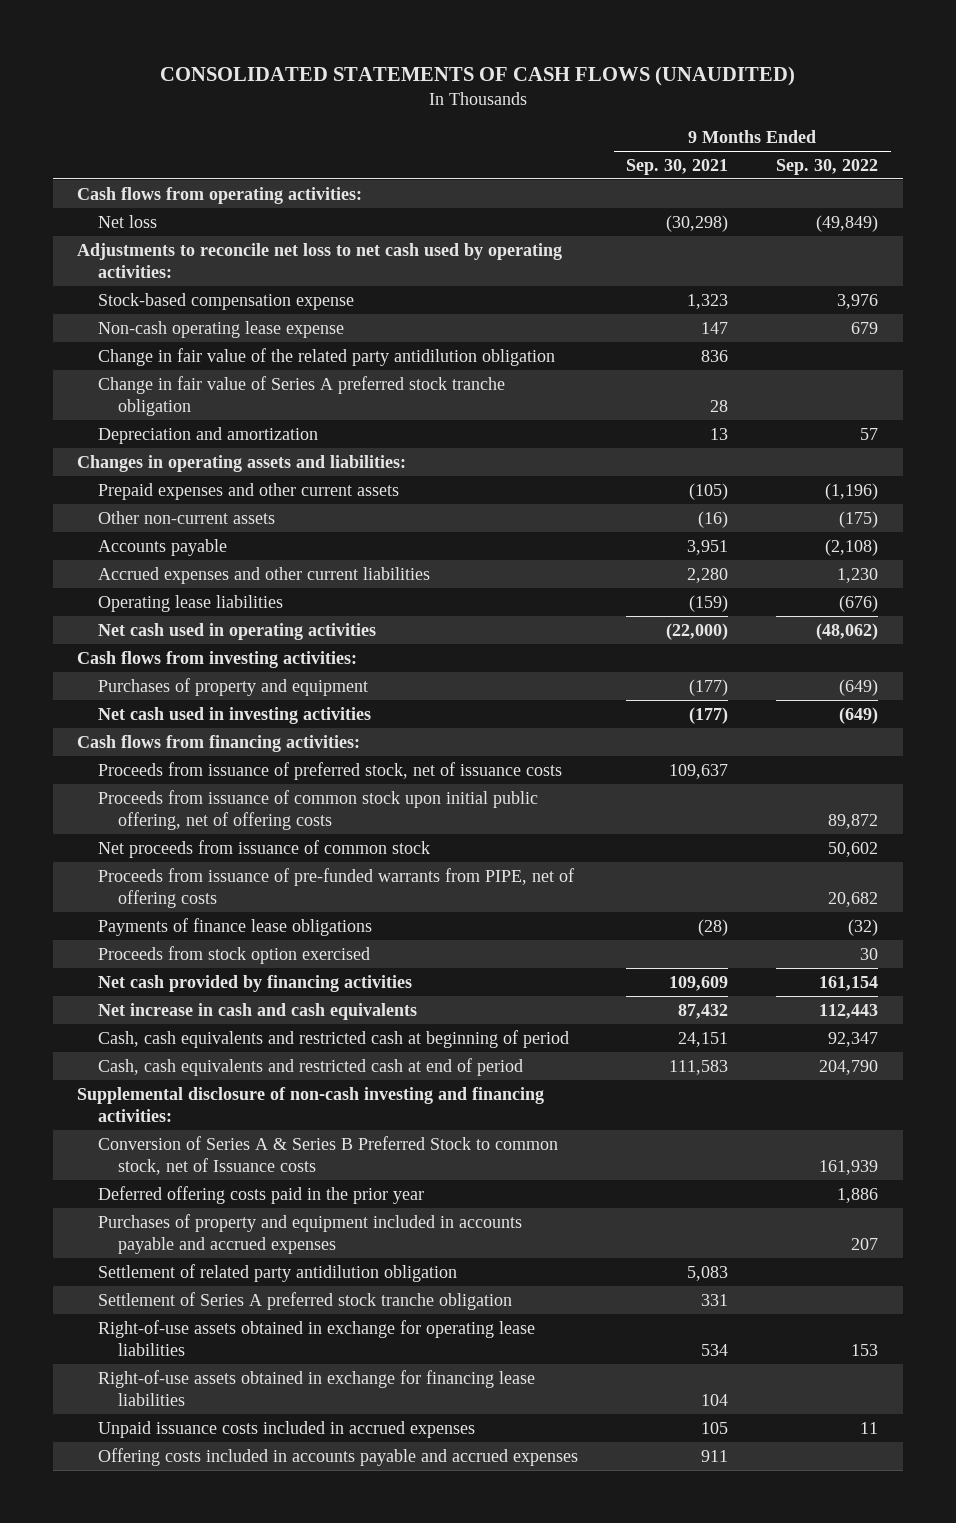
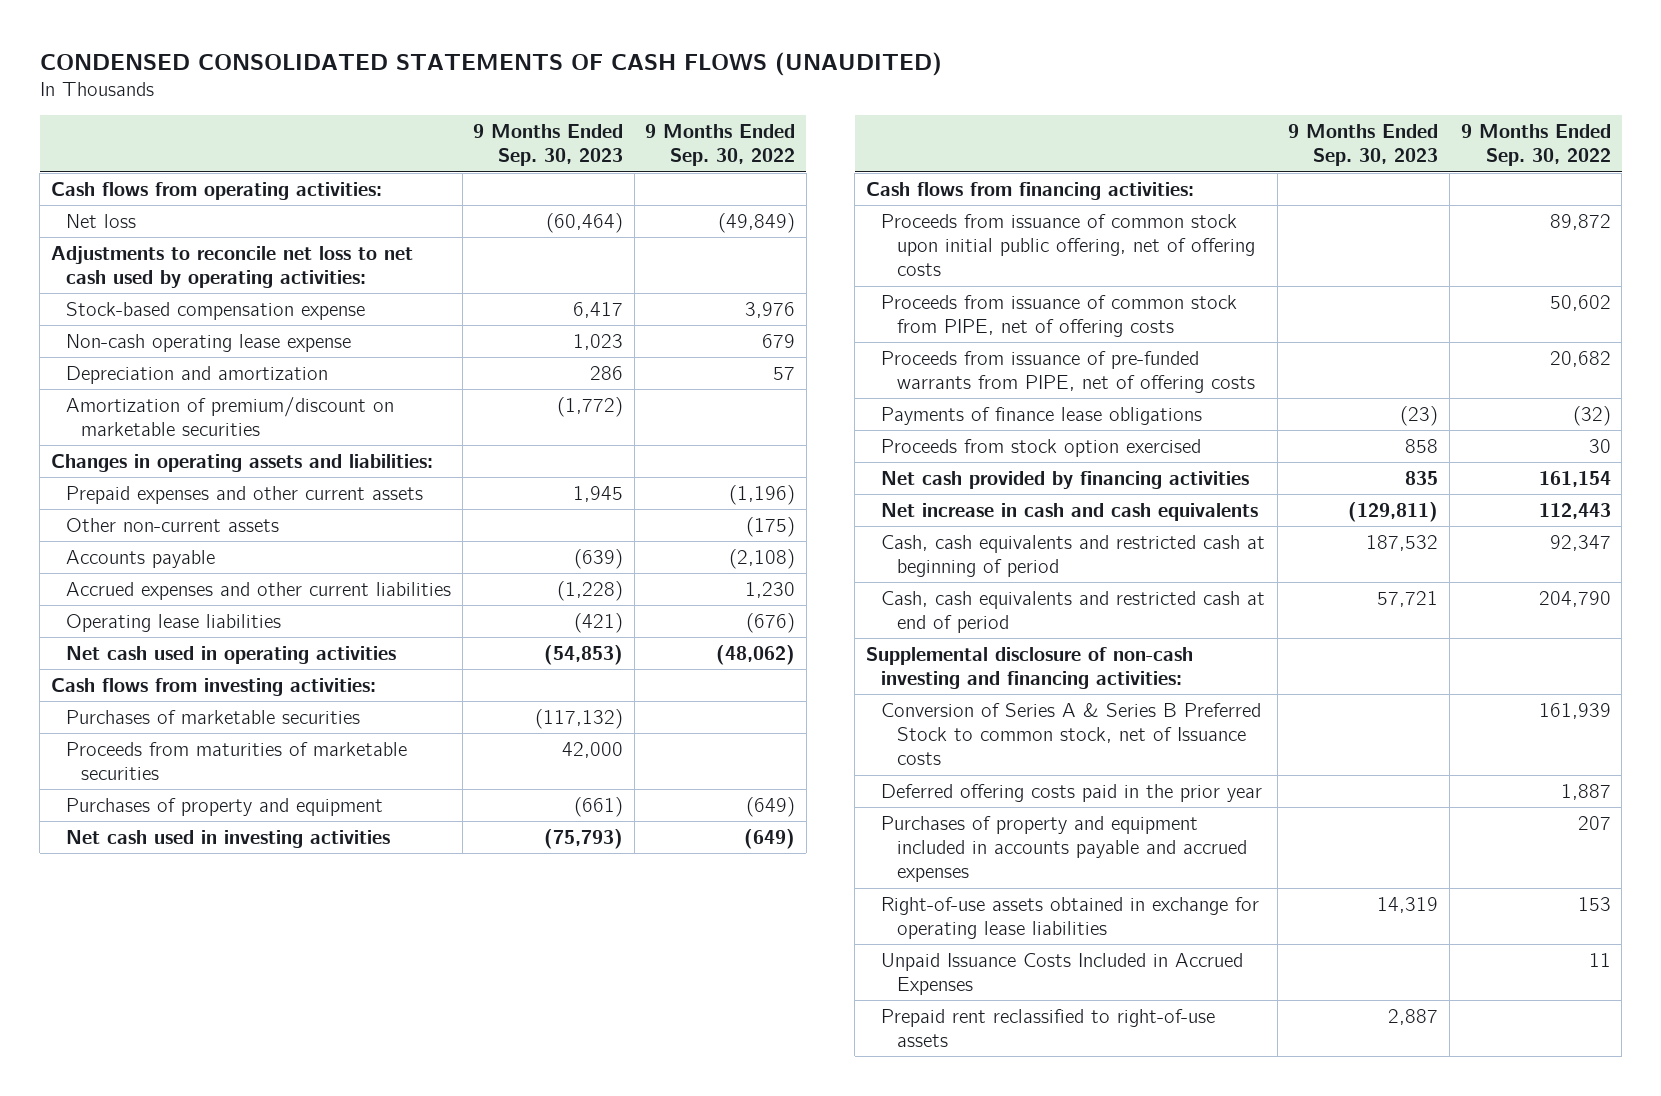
- CONSOLIDATED STATEMENTS OF CASH FLOWS (UNAUDITED)
+ CONDENSED CONSOLIDATED STATEMENTS OF CASH FLOWS (UNAUDITED)
- | 9 Months Ended Sep. 30, 2021 | 9 Months Ended Sep. 30, 2022
+ | 9 Months Ended Sep. 30, 2023 | 9 Months Ended Sep. 30, 2022
- Change in fair value of the related party antidilution obligation | 836 |
- Change in fair value of Series A preferred stock tranche obligation | 28 |
+ Amortization of premium/discount on marketable securities | (1,772) |
+ Purchases of marketable securities | (117,132) |
+ Proceeds from maturities of marketable securities | 42,000 |
- Proceeds from issuance of preferred stock, net of issuance costs | 109,637 |
- Net proceeds from issuance of common stock | | 50,602
+ Proceeds from issuance of common stock from PIPE, net of offering costs | | 50,602
- Deferred offering costs paid in the prior year | | 1,886
+ Deferred offering costs paid in the prior year | | 1,887
- Settlement of related party antidilution obligation | 5,083 |
- Settlement of Series A preferred stock tranche obligation | 331 |
- Right-of-use assets obtained in exchange for financing lease liabilities | 104 |
- Unpaid issuance costs included in accrued expenses | 105 | 11
- Offering costs included in accounts payable and accrued expenses | 911 |
+ Unpaid Issuance Costs Included in Accrued Expenses | | 11
+ Prepaid rent reclassified to right-of-use assets | 2,887 |

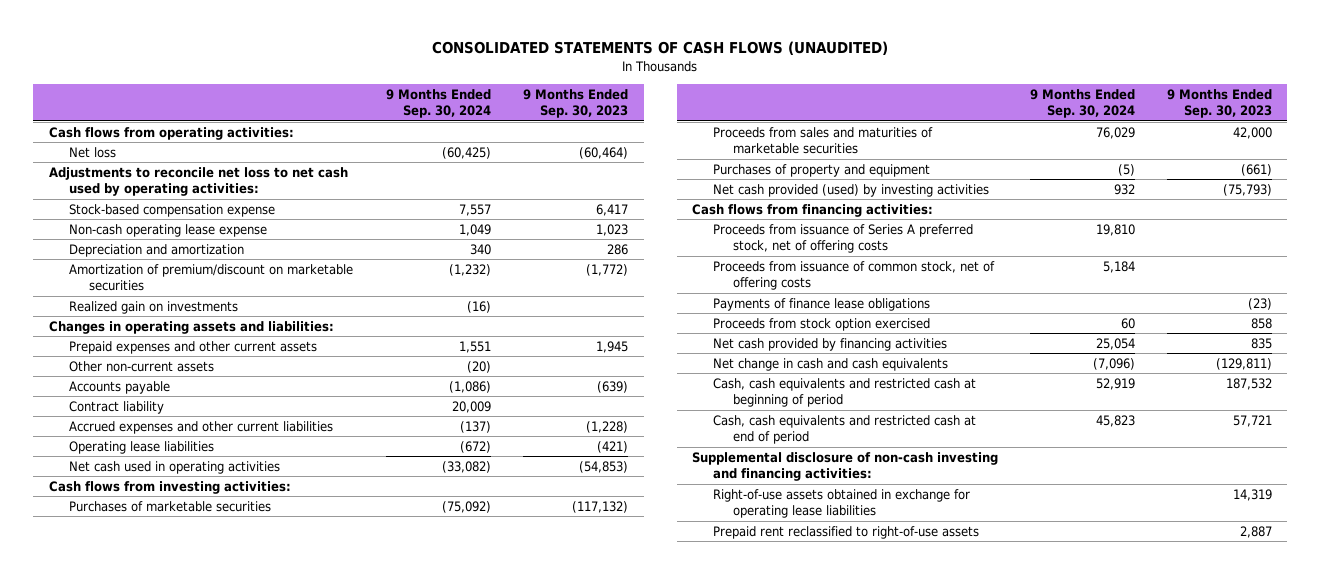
- CONDENSED CONSOLIDATED STATEMENTS OF CASH FLOWS (UNAUDITED)
+ CONSOLIDATED STATEMENTS OF CASH FLOWS (UNAUDITED)
- | 9 Months Ended Sep. 30, 2023 | 9 Months Ended Sep. 30, 2022
+ | 9 Months Ended Sep. 30, 2024 | 9 Months Ended Sep. 30, 2023
+ Realized gain on investments | (16) |
+ Contract liability | 20,009 |
- Proceeds from maturities of marketable securities | 42,000 |
+ Proceeds from sales and maturities of marketable securities | 76,029 | 42,000
- Net cash used in investing activities | (75,793) | (649)
+ Net cash provided (used) by investing activities | 932 | (75,793)
- Proceeds from issuance of common stock upon initial public offering, net of offering costs | | 89,872
- Proceeds from issuance of common stock from PIPE, net of offering costs | | 50,602
- Proceeds from issuance of pre-funded warrants from PIPE, net of offering costs | | 20,682
+ Proceeds from issuance of Series A preferred stock, net of offering costs | 19,810 |
+ Proceeds from issuance of common stock, net of offering costs | 5,184 |
- Net increase in cash and cash equivalents | (129,811) | 112,443
+ Net change in cash and cash equivalents | (7,096) | (129,811)
- Conversion of Series A & Series B Preferred Stock to common stock, net of Issuance costs | | 161,939
- Deferred offering costs paid in the prior year | | 1,887
- Purchases of property and equipment included in accounts payable and accrued expenses | | 207
- Unpaid Issuance Costs Included in Accrued Expenses | | 11

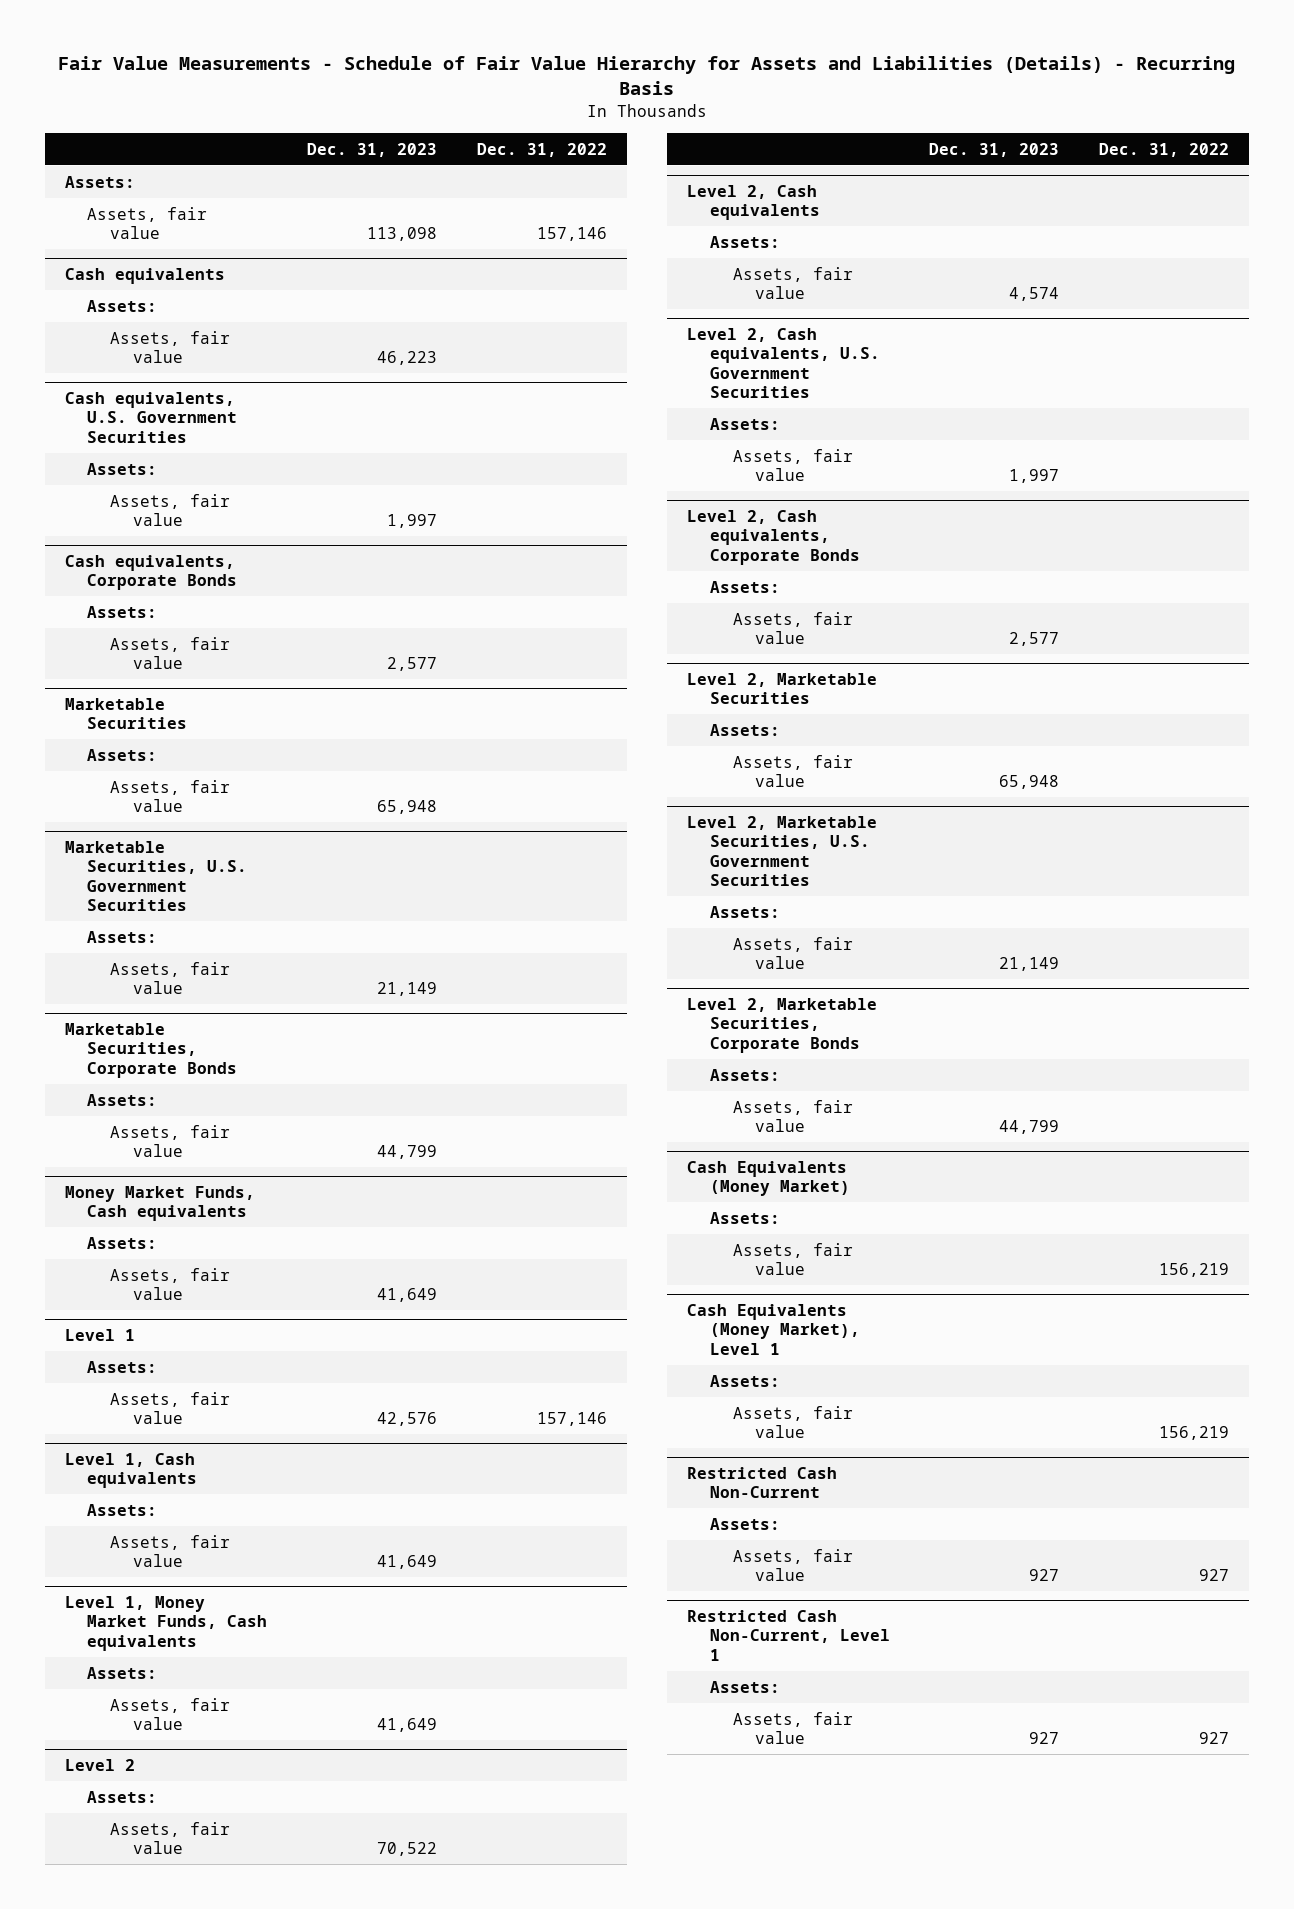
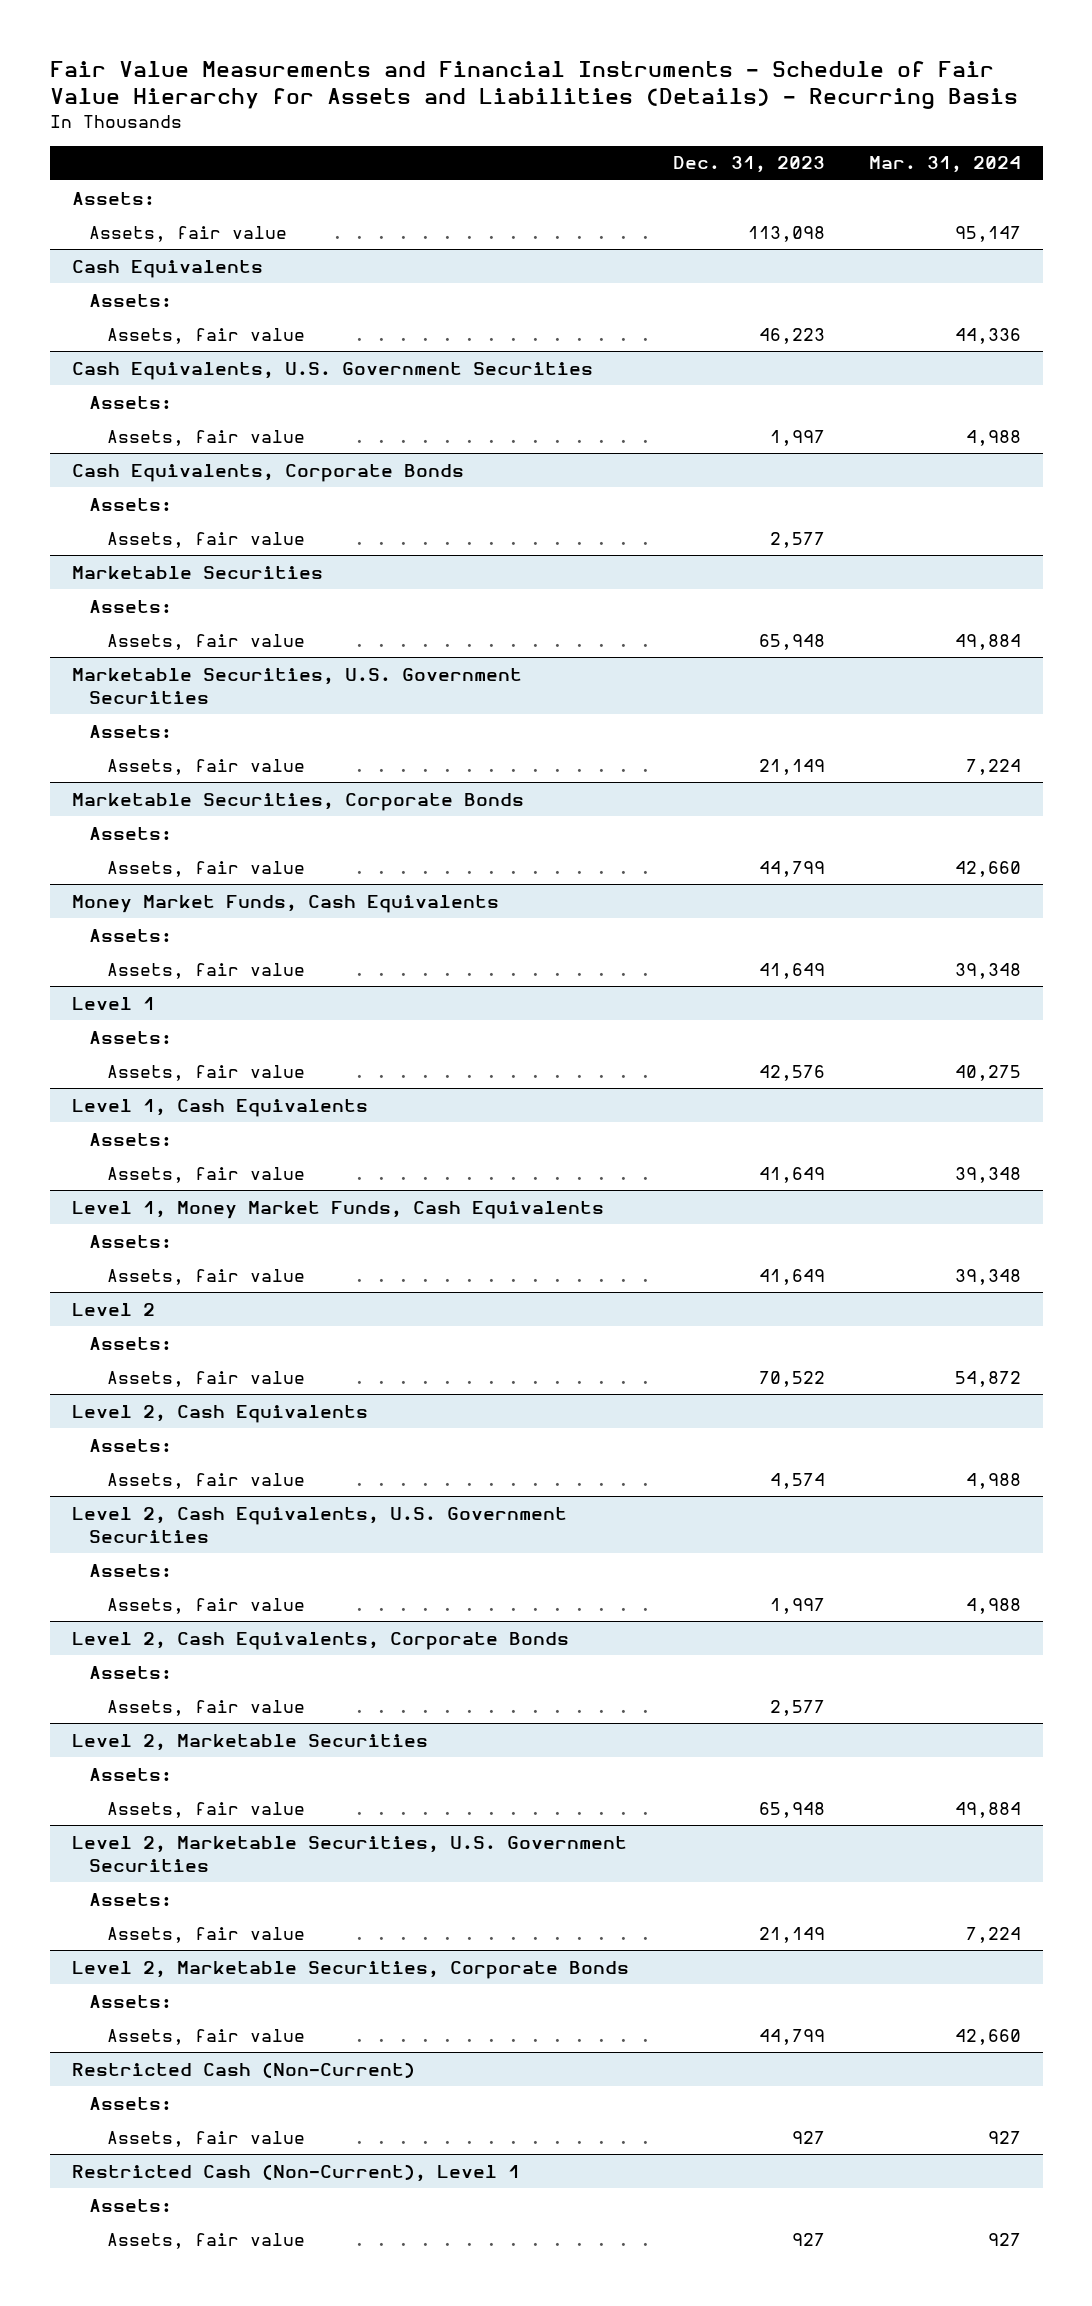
- Fair Value Measurements - Schedule of Fair Value Hierarchy for Assets and Liabilities (Details) - Recurring Basis
+ Fair Value Measurements and Financial Instruments - Schedule of Fair Value Hierarchy for Assets and Liabilities (Details) - Recurring Basis
- | Dec. 31, 2023 | Dec. 31, 2022
+ | Dec. 31, 2023 | Mar. 31, 2024
- Cash equivalents
+ Cash Equivalents
- Cash equivalents, U.S. Government Securities
+ Cash Equivalents, U.S. Government Securities
- Cash equivalents, Corporate Bonds
+ Cash Equivalents, Corporate Bonds
- Money Market Funds, Cash equivalents
+ Money Market Funds, Cash Equivalents
- Level 1, Cash equivalents
+ Level 1, Cash Equivalents
- Level 1, Money Market Funds, Cash equivalents
+ Level 1, Money Market Funds, Cash Equivalents
- Level 2, Cash equivalents
+ Level 2, Cash Equivalents
- Level 2, Cash equivalents, U.S. Government Securities
+ Level 2, Cash Equivalents, U.S. Government Securities
- Level 2, Cash equivalents, Corporate Bonds
+ Level 2, Cash Equivalents, Corporate Bonds
- Cash Equivalents (Money Market)
- Assets:
- Assets, fair value | | 156,219
- Cash Equivalents (Money Market), Level 1
- Assets:
- Assets, fair value | | 156,219
- Restricted Cash Non-Current
+ Restricted Cash (Non-Current)
- Restricted Cash Non-Current, Level 1
+ Restricted Cash (Non-Current), Level 1

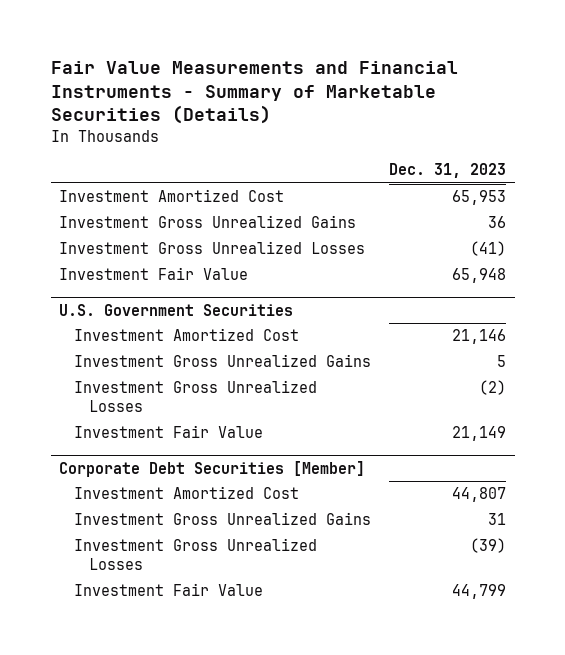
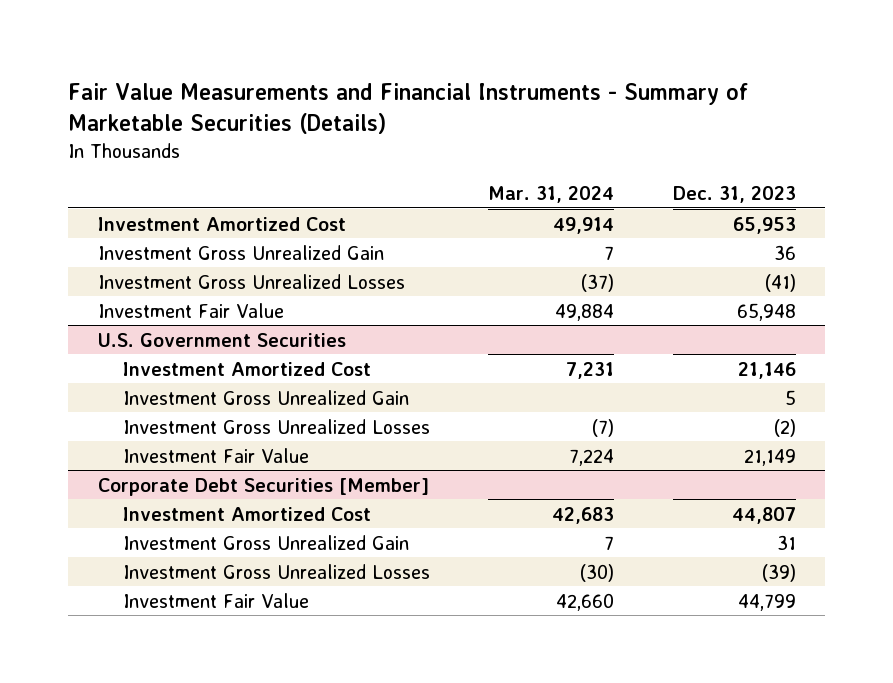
- | Dec. 31, 2023
+ | Mar. 31, 2024 | Dec. 31, 2023
- Investment Gross Unrealized Gains | 36
+ Investment Gross Unrealized Gain | 7 | 36
@ U.S. Government Securities
- Investment Gross Unrealized Gains | 5
+ Investment Gross Unrealized Gain | | 5
@ Corporate Debt Securities [Member]
- Investment Gross Unrealized Gains | 31
+ Investment Gross Unrealized Gain | 7 | 31

